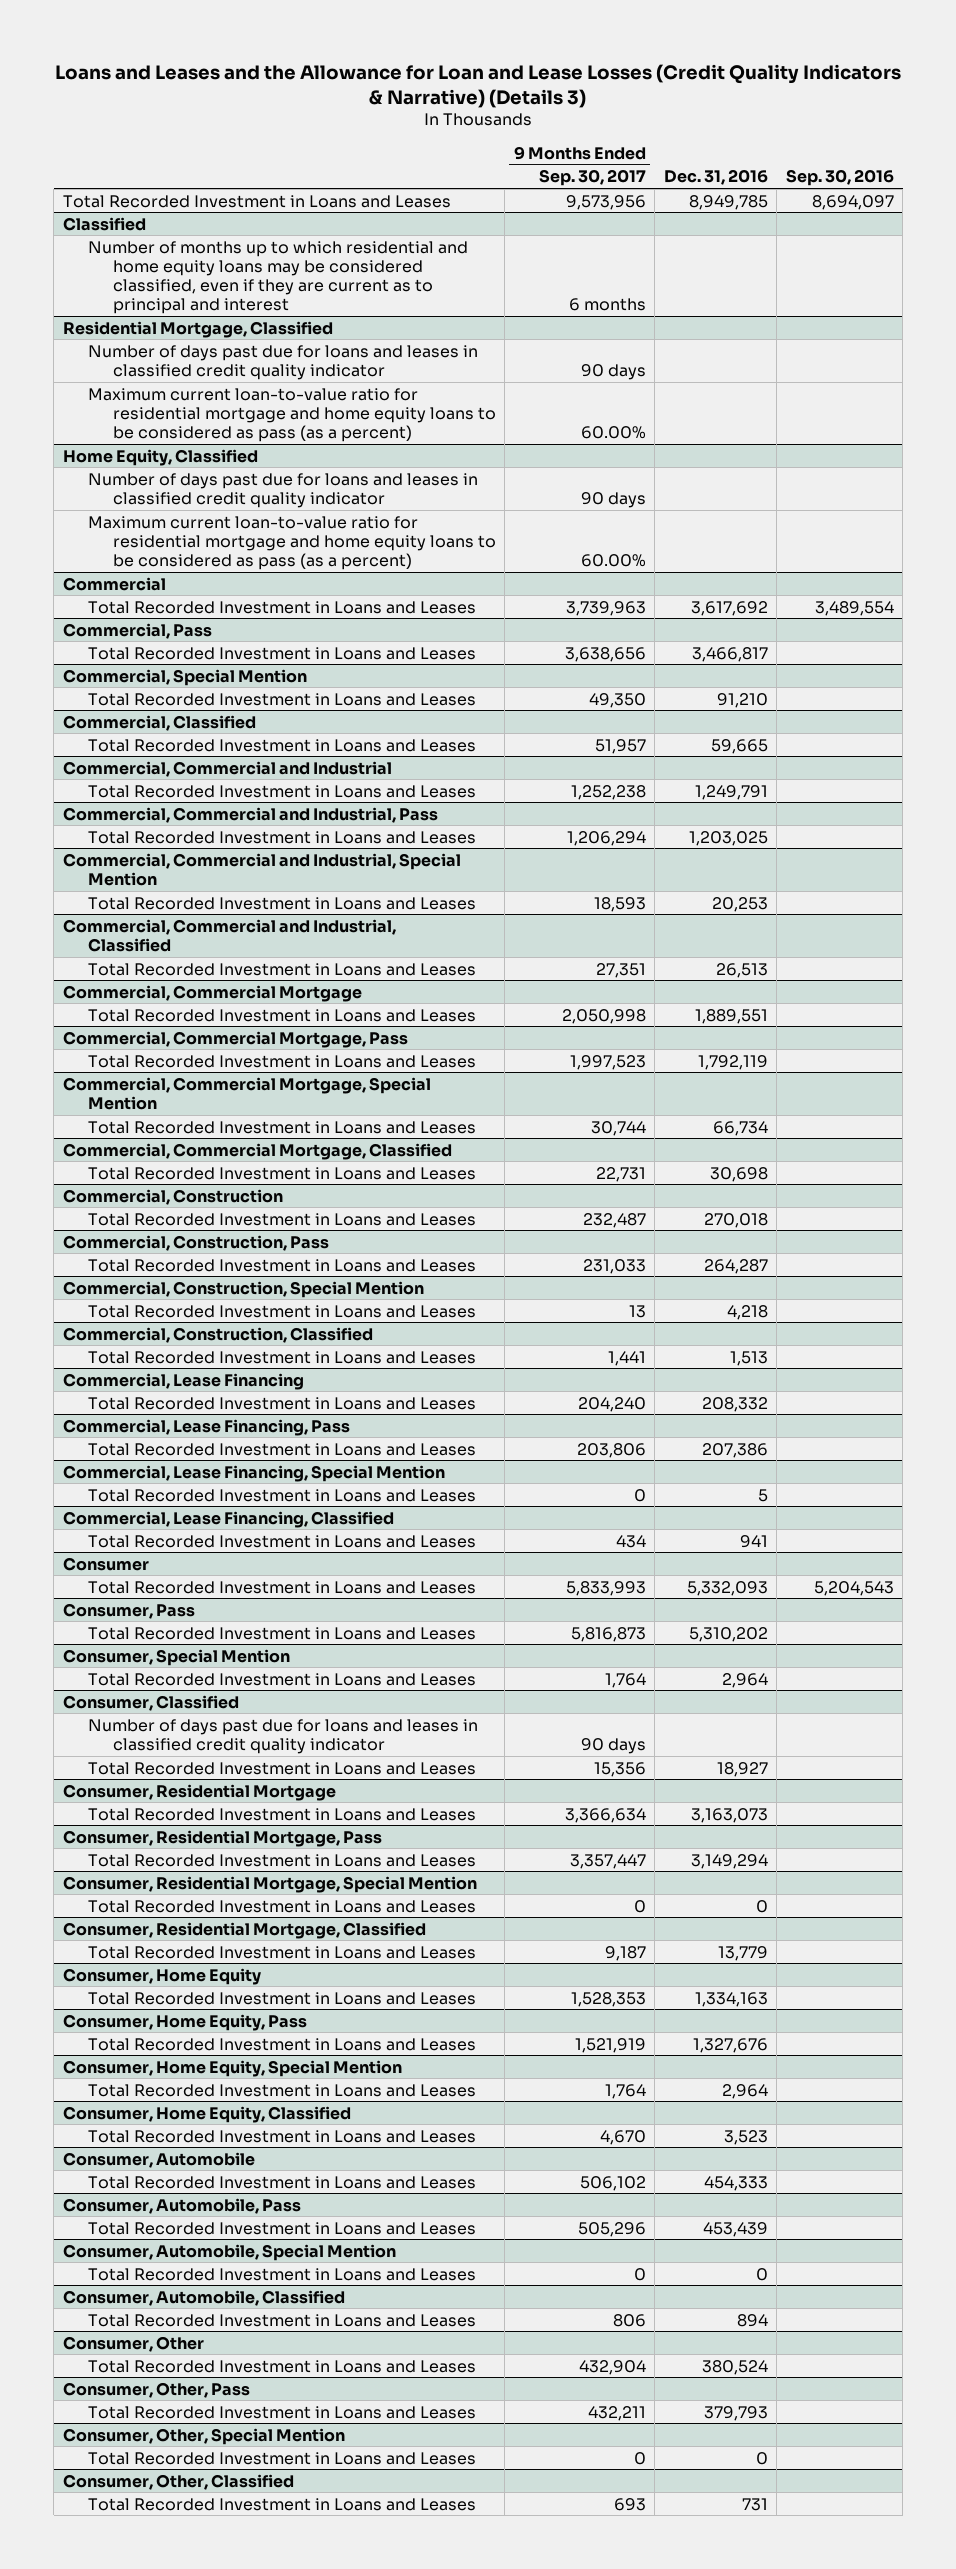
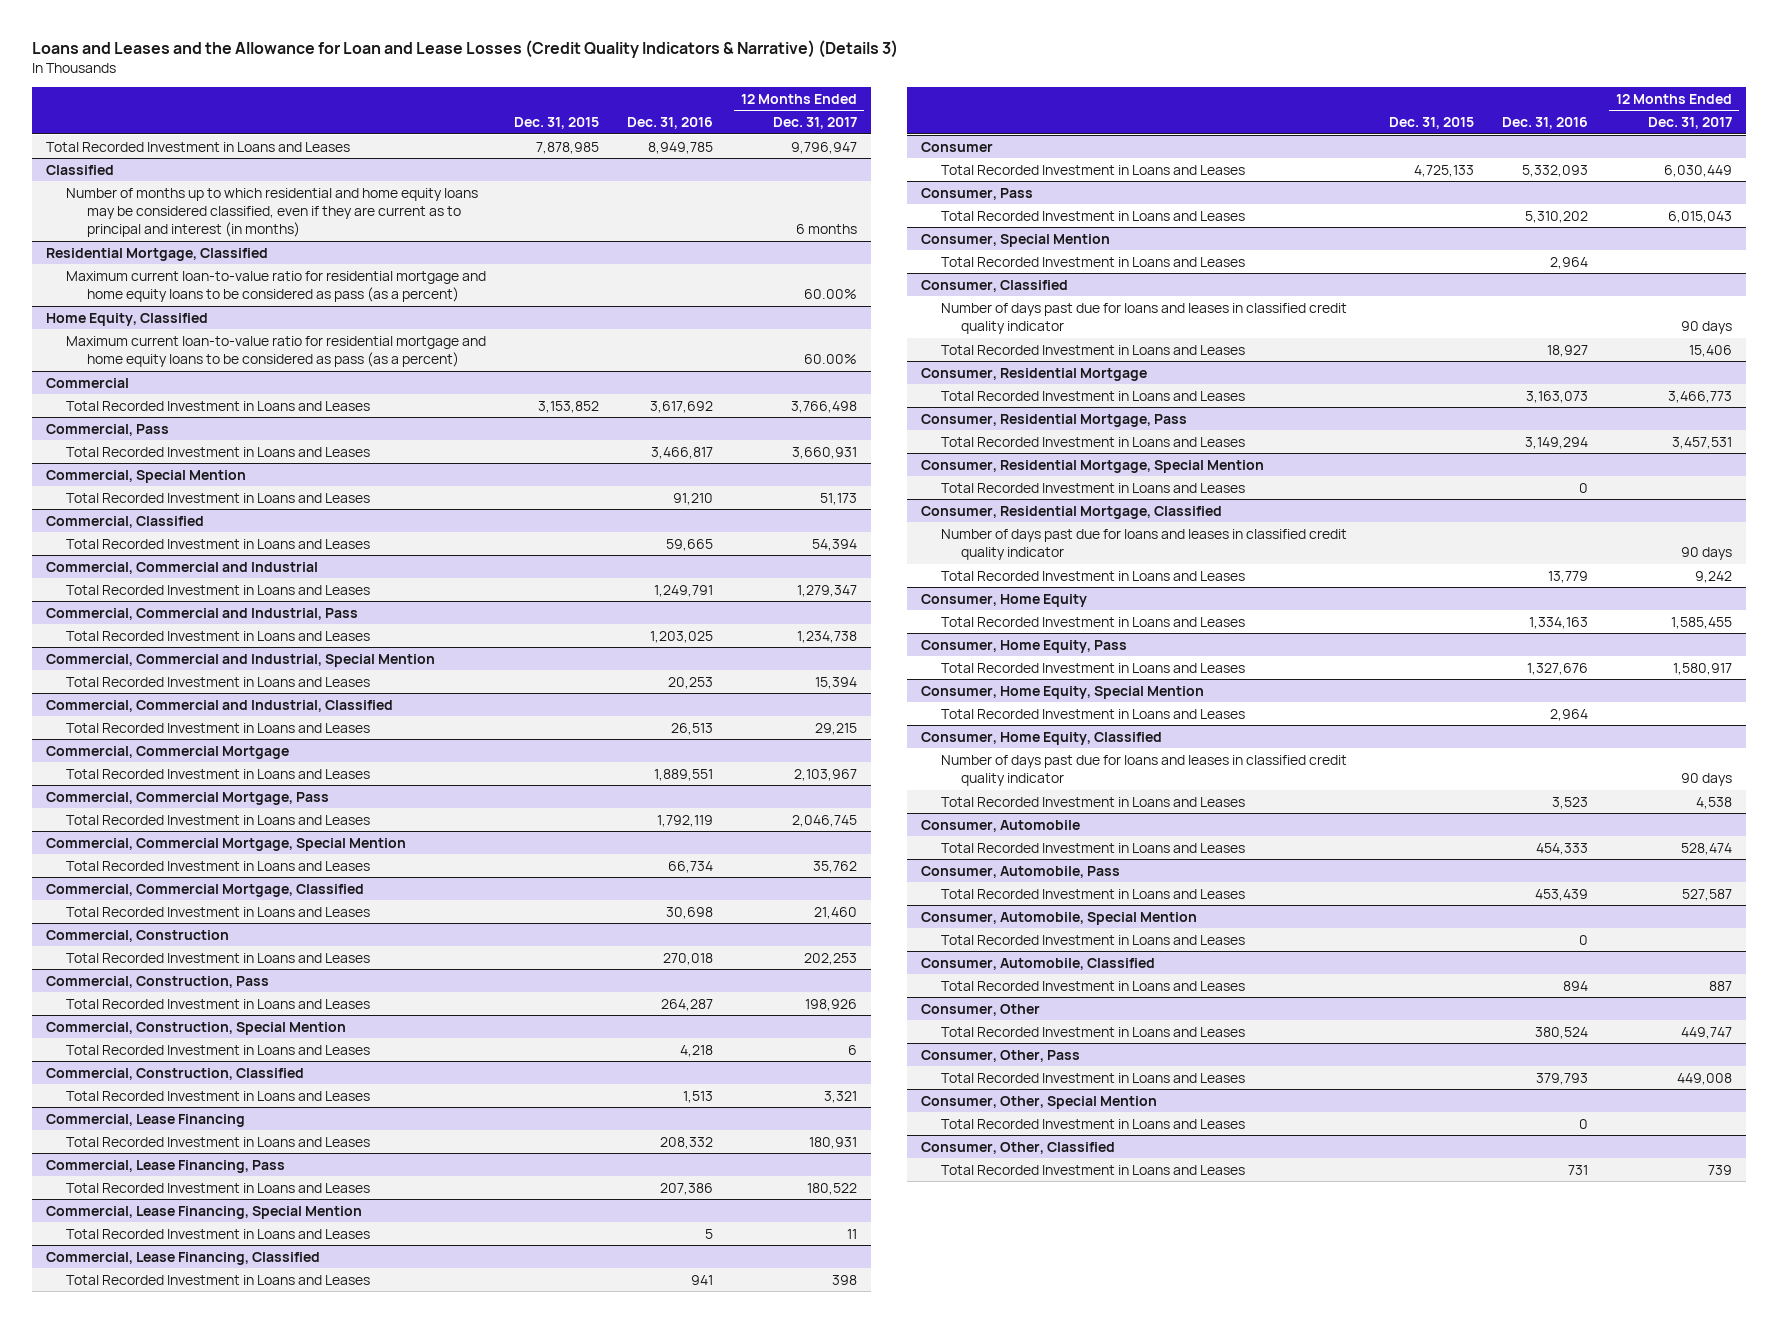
- | 9 Months Ended Sep. 30, 2017 | Dec. 31, 2016 | Sep. 30, 2016
+ | Dec. 31, 2015 | Dec. 31, 2016 | 12 Months Ended Dec. 31, 2017
@ Classified
- Number of months up to which residential and home equity loans may be considered classified, even if they are current as to principal and interest | 6 months | |
+ Number of months up to which residential and home equity loans may be considered classified, even if they are current as to principal and interest (in months) | | | 6 months
@ Residential Mortgage, Classified
- Number of days past due for loans and leases in classified credit quality indicator | 90 days | |
@ Home Equity, Classified
- Number of days past due for loans and leases in classified credit quality indicator | 90 days | |
@ Consumer, Residential Mortgage, Classified
+ Number of days past due for loans and leases in classified credit quality indicator | | | 90 days
@ Consumer, Home Equity, Classified
+ Number of days past due for loans and leases in classified credit quality indicator | | | 90 days

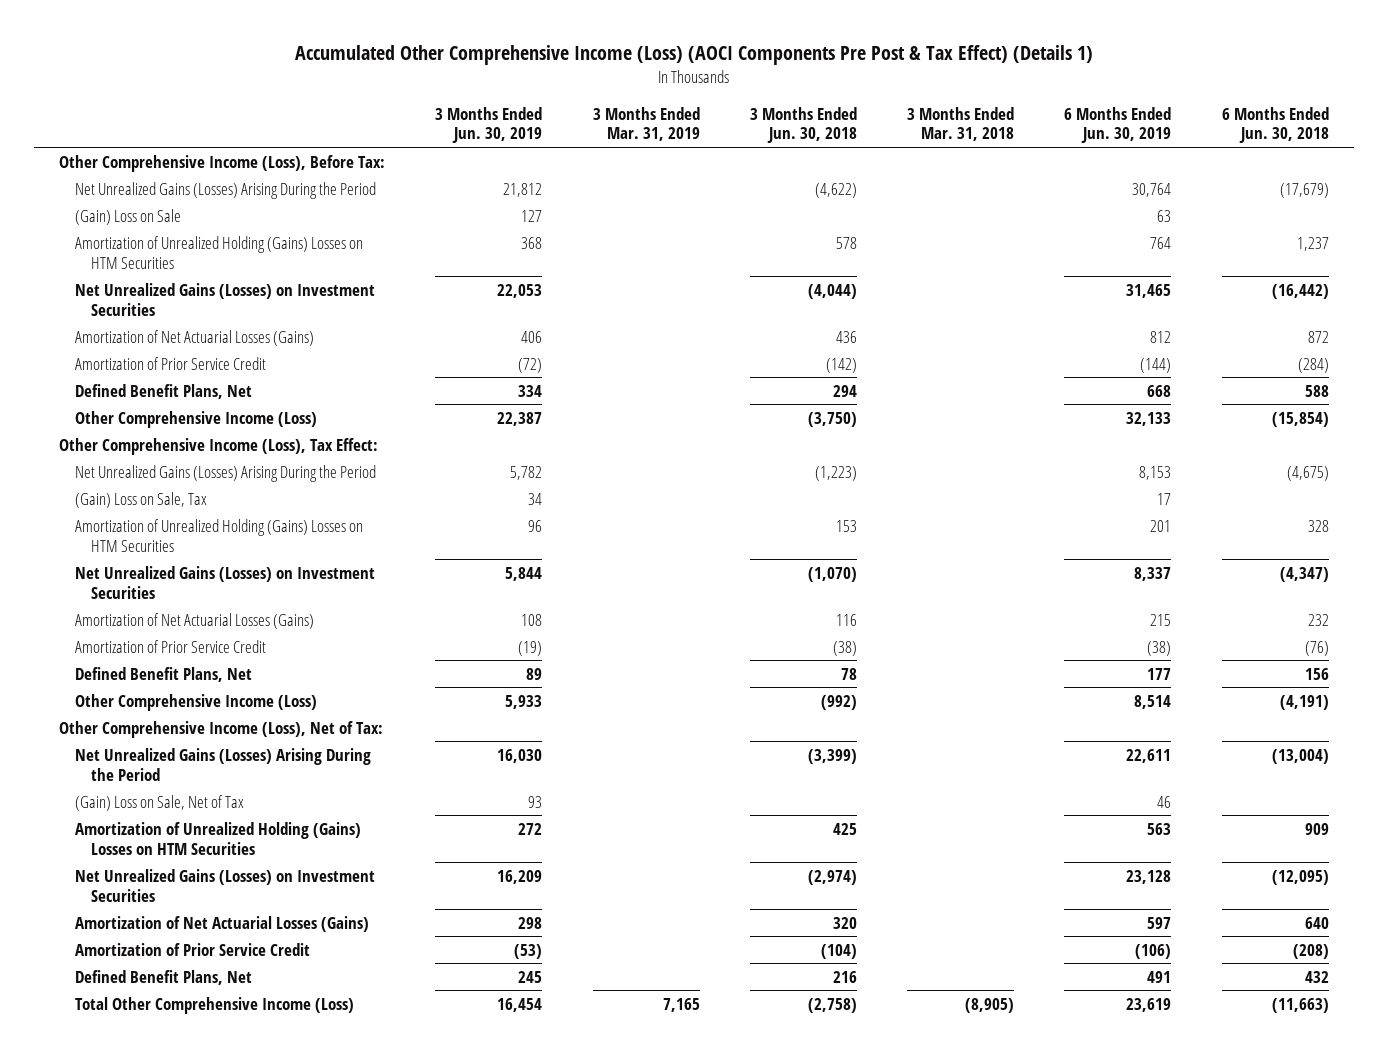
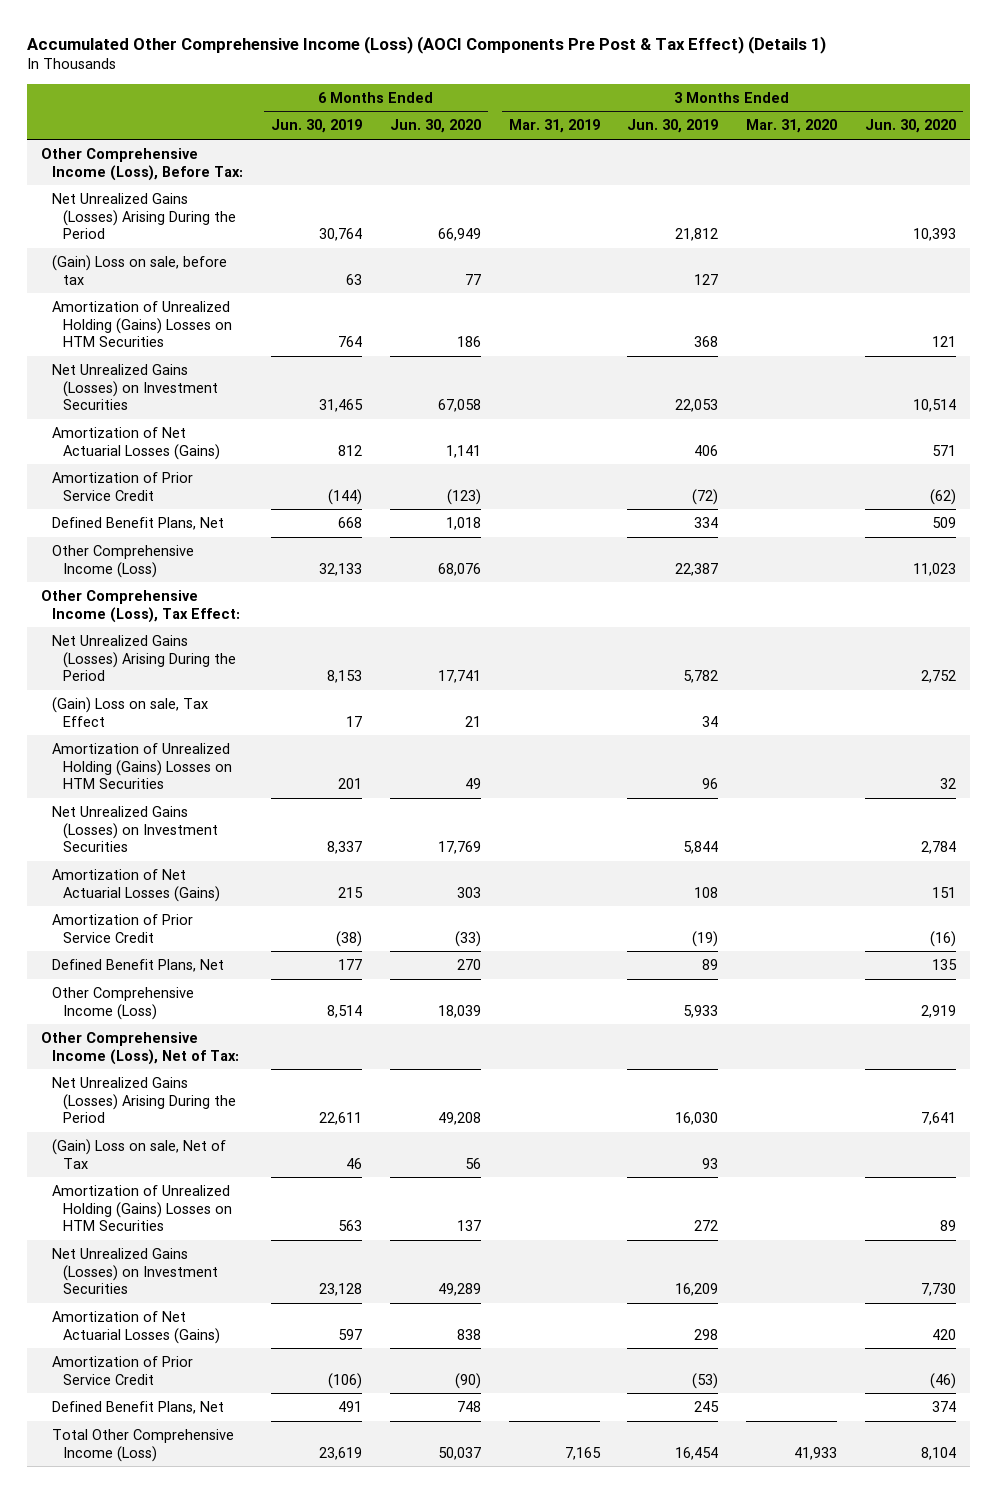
- | 3 Months Ended Jun. 30, 2019 | 3 Months Ended Mar. 31, 2019 | 3 Months Ended Jun. 30, 2018 | 3 Months Ended Mar. 31, 2018 | 6 Months Ended Jun. 30, 2019 | 6 Months Ended Jun. 30, 2018
+ | 6 Months Ended Jun. 30, 2019 | 6 Months Ended Jun. 30, 2020 | 3 Months Ended Mar. 31, 2019 | 3 Months Ended Jun. 30, 2019 | 3 Months Ended Mar. 31, 2020 | 3 Months Ended Jun. 30, 2020
- (Gain) Loss on Sale | 127 | | | | 63 |
+ (Gain) Loss on sale, before tax | 63 | 77 | | 127 | |
- (Gain) Loss on Sale, Tax | 34 | | | | 17 |
+ (Gain) Loss on sale, Tax Effect | 17 | 21 | | 34 | |
- (Gain) Loss on Sale, Net of Tax | 93 | | | | 46 |
+ (Gain) Loss on sale, Net of Tax | 46 | 56 | | 93 | |

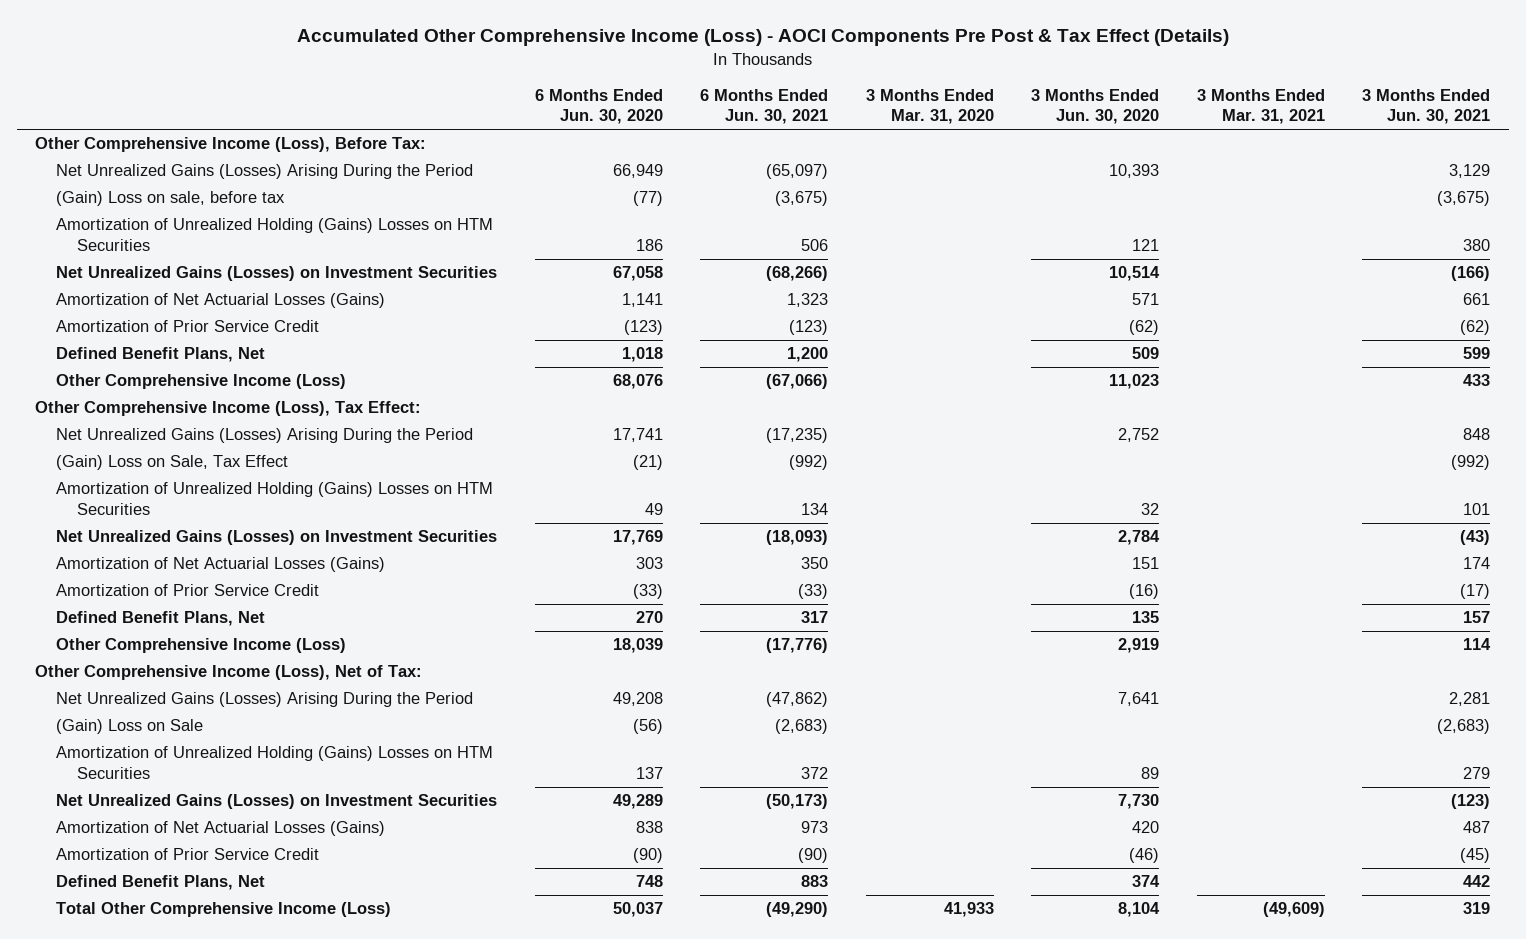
- Accumulated Other Comprehensive Income (Loss) (AOCI Components Pre Post & Tax Effect) (Details 1)
+ Accumulated Other Comprehensive Income (Loss) - AOCI Components Pre Post & Tax Effect (Details)
- | 6 Months Ended Jun. 30, 2019 | 6 Months Ended Jun. 30, 2020 | 3 Months Ended Mar. 31, 2019 | 3 Months Ended Jun. 30, 2019 | 3 Months Ended Mar. 31, 2020 | 3 Months Ended Jun. 30, 2020
+ | 6 Months Ended Jun. 30, 2020 | 6 Months Ended Jun. 30, 2021 | 3 Months Ended Mar. 31, 2020 | 3 Months Ended Jun. 30, 2020 | 3 Months Ended Mar. 31, 2021 | 3 Months Ended Jun. 30, 2021
- (Gain) Loss on sale, before tax | 63 | 77 | | 127 | |
+ (Gain) Loss on sale, before tax | (77) | (3,675) | | | | (3,675)
- (Gain) Loss on sale, Tax Effect | 17 | 21 | | 34 | |
+ (Gain) Loss on Sale, Tax Effect | (21) | (992) | | | | (992)
- (Gain) Loss on sale, Net of Tax | 46 | 56 | | 93 | |
+ (Gain) Loss on Sale | (56) | (2,683) | | | | (2,683)

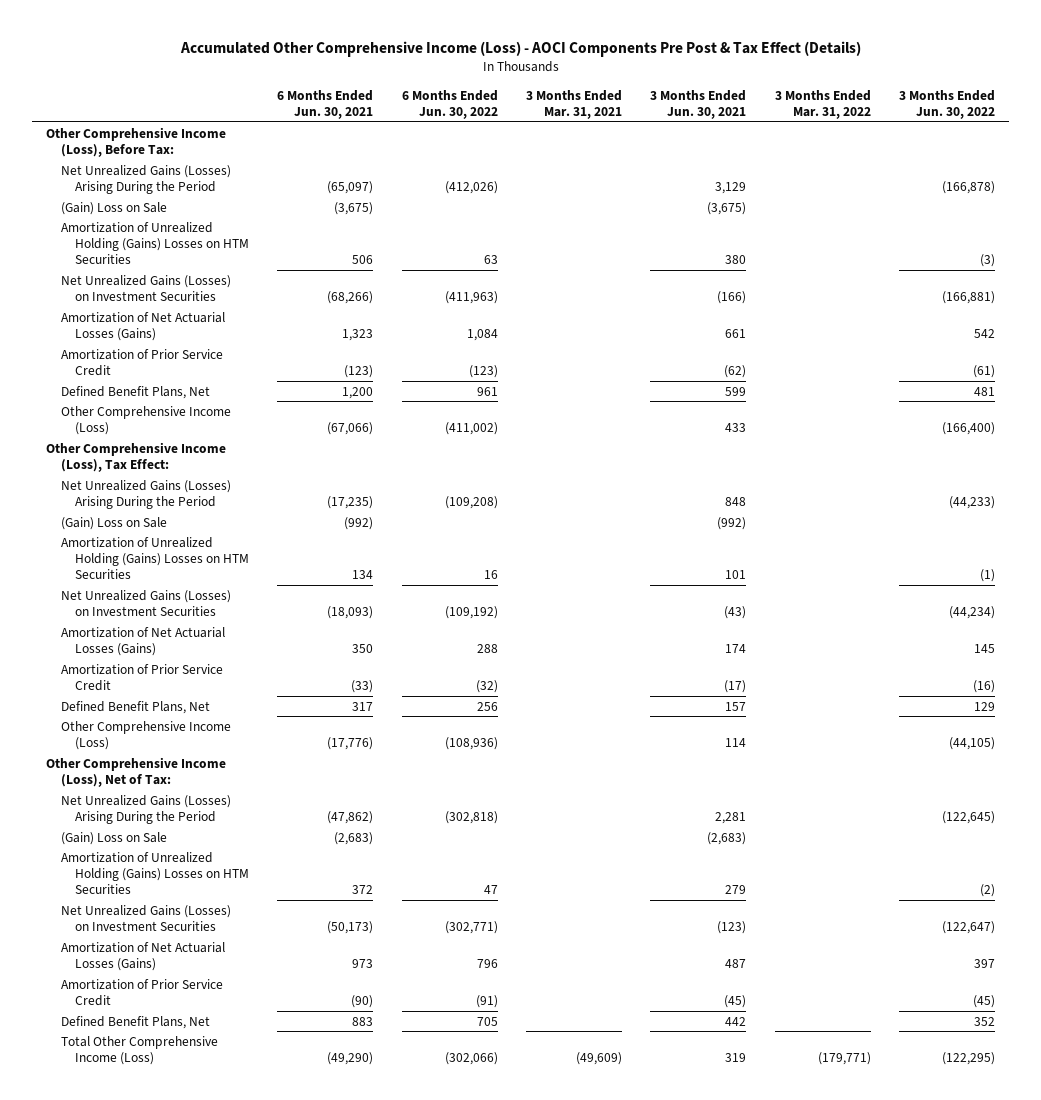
- | 6 Months Ended Jun. 30, 2020 | 6 Months Ended Jun. 30, 2021 | 3 Months Ended Mar. 31, 2020 | 3 Months Ended Jun. 30, 2020 | 3 Months Ended Mar. 31, 2021 | 3 Months Ended Jun. 30, 2021
+ | 6 Months Ended Jun. 30, 2021 | 6 Months Ended Jun. 30, 2022 | 3 Months Ended Mar. 31, 2021 | 3 Months Ended Jun. 30, 2021 | 3 Months Ended Mar. 31, 2022 | 3 Months Ended Jun. 30, 2022
- (Gain) Loss on sale, before tax | (77) | (3,675) | | | | (3,675)
+ (Gain) Loss on Sale | (3,675) | | | (3,675) | |
- (Gain) Loss on Sale, Tax Effect | (21) | (992) | | | | (992)
+ (Gain) Loss on Sale | (992) | | | (992) | |

